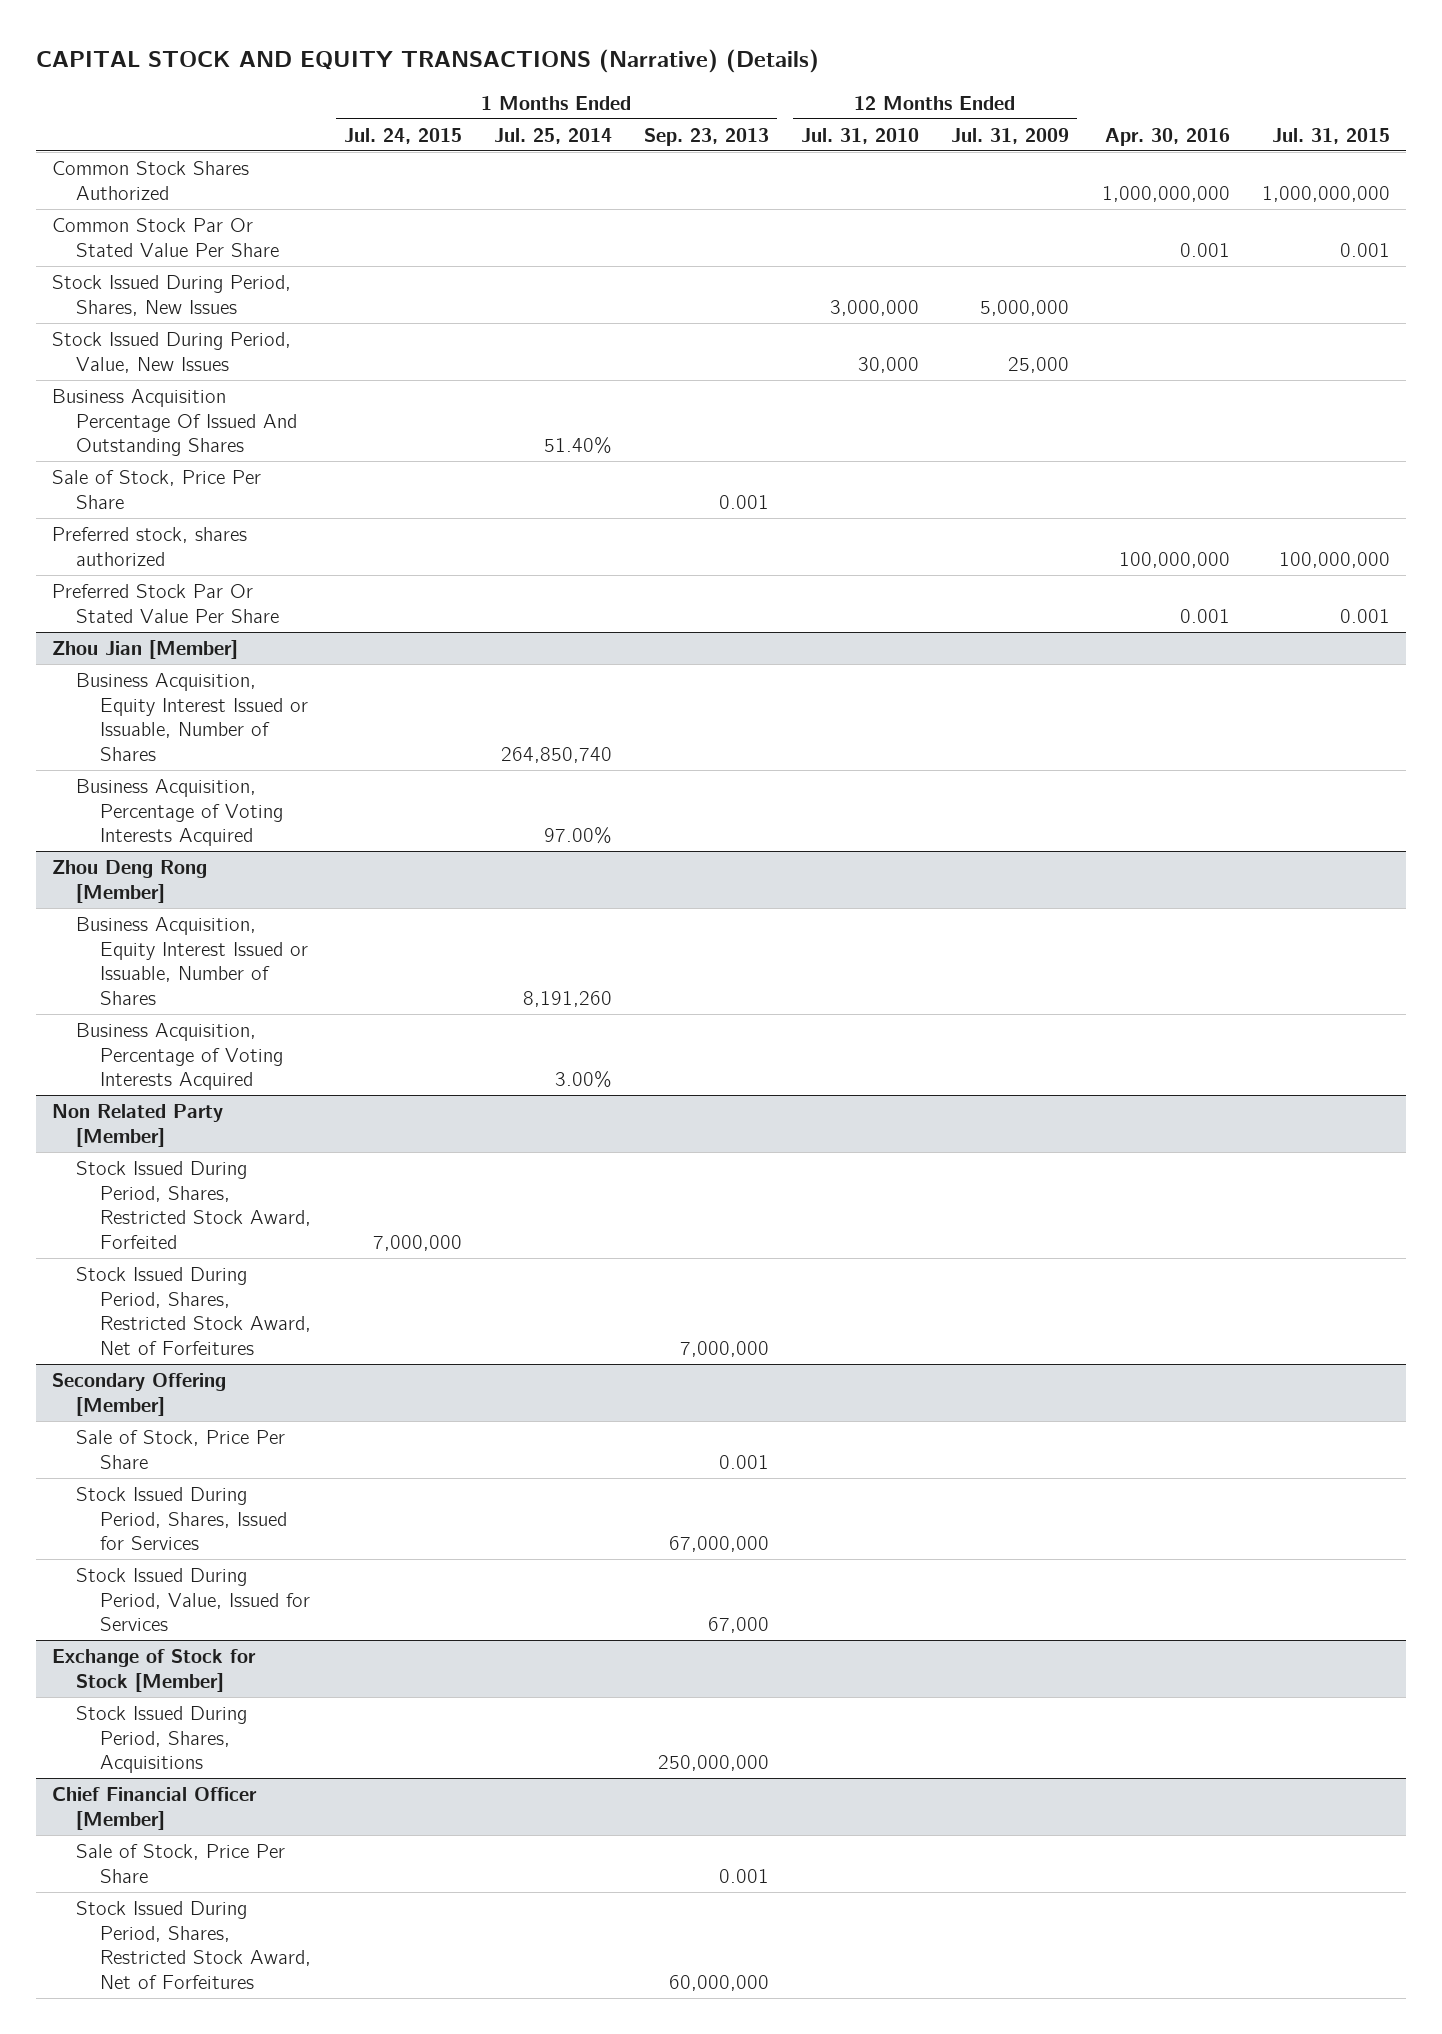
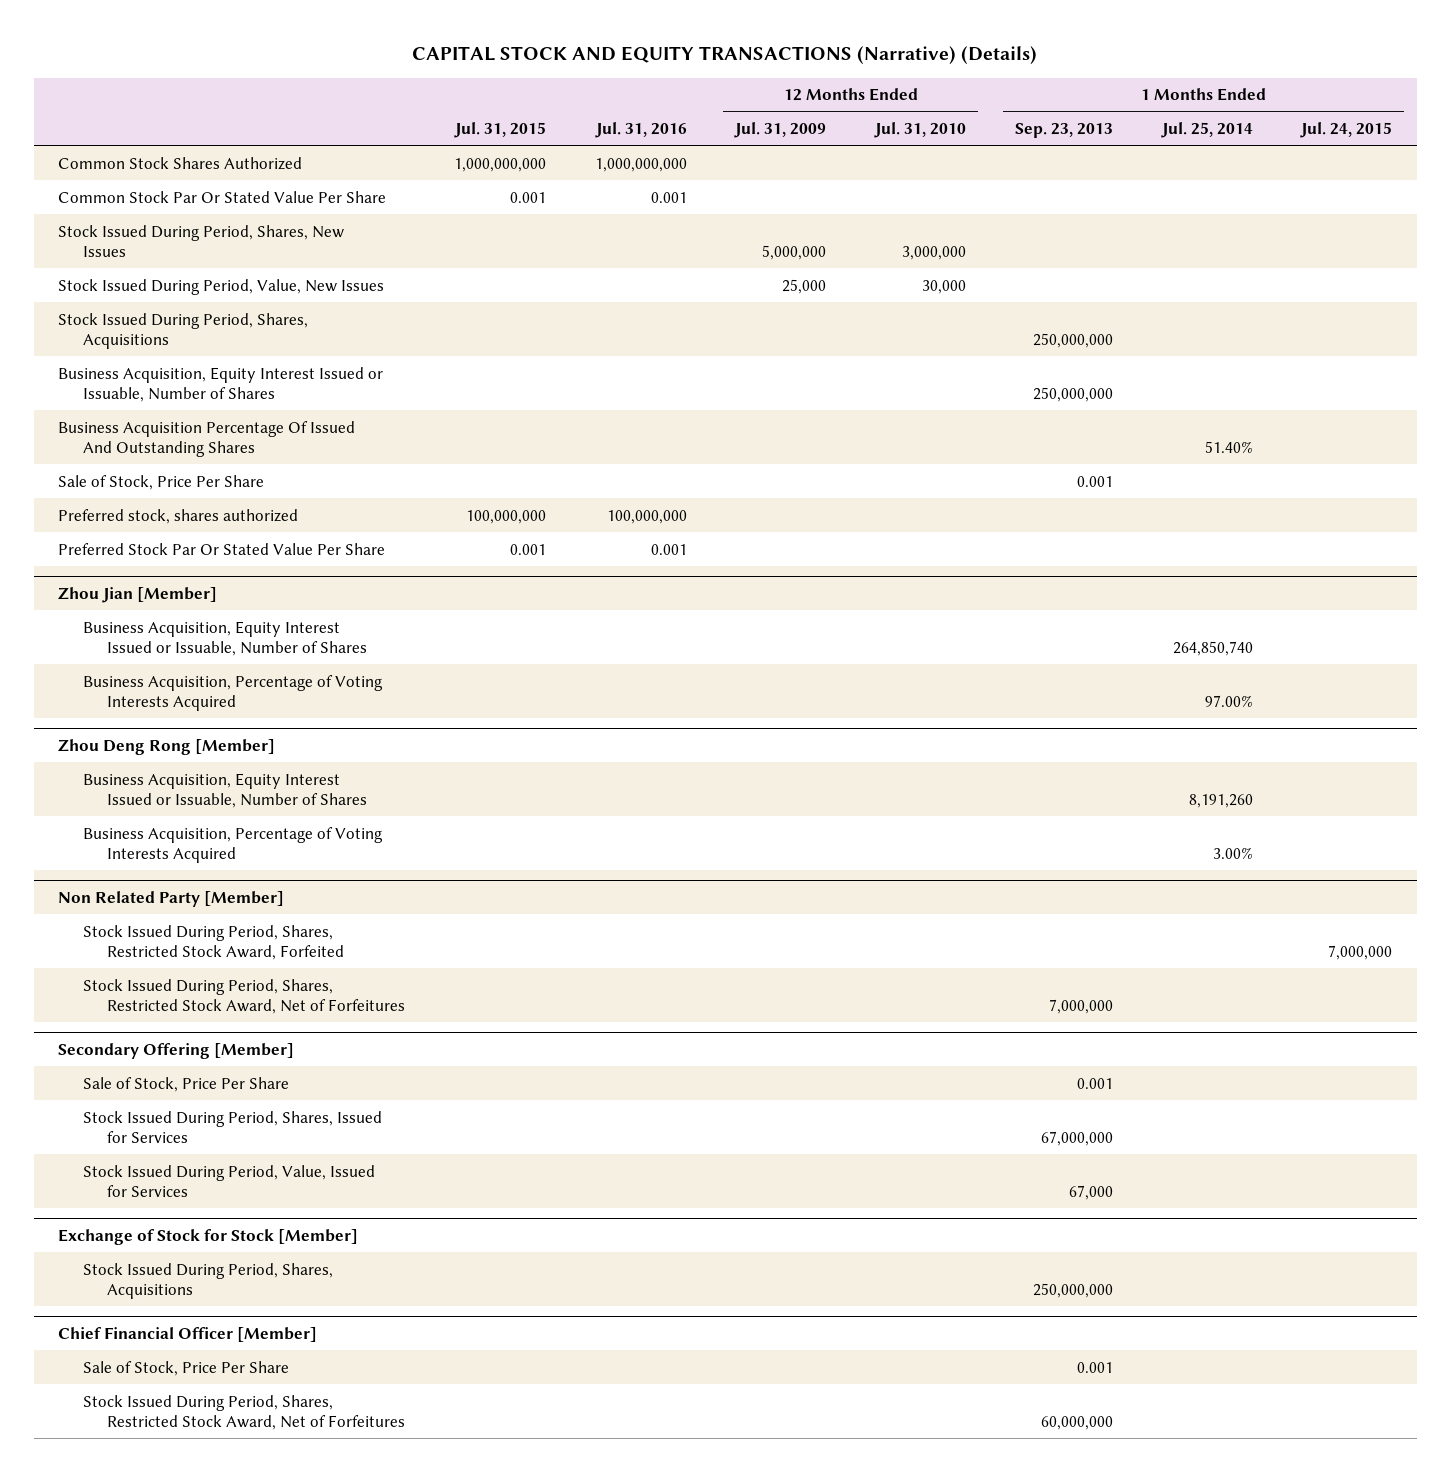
- | 1 Months Ended Jul. 24, 2015 | 1 Months Ended Jul. 25, 2014 | 1 Months Ended Sep. 23, 2013 | 12 Months Ended Jul. 31, 2010 | 12 Months Ended Jul. 31, 2009 | Apr. 30, 2016 | Jul. 31, 2015
+ | Jul. 31, 2015 | Jul. 31, 2016 | 12 Months Ended Jul. 31, 2009 | 12 Months Ended Jul. 31, 2010 | 1 Months Ended Sep. 23, 2013 | 1 Months Ended Jul. 25, 2014 | 1 Months Ended Jul. 24, 2015
+ Stock Issued During Period, Shares, Acquisitions | | | | | 250,000,000 | |
+ Business Acquisition, Equity Interest Issued or Issuable, Number of Shares | | | | | 250,000,000 | |

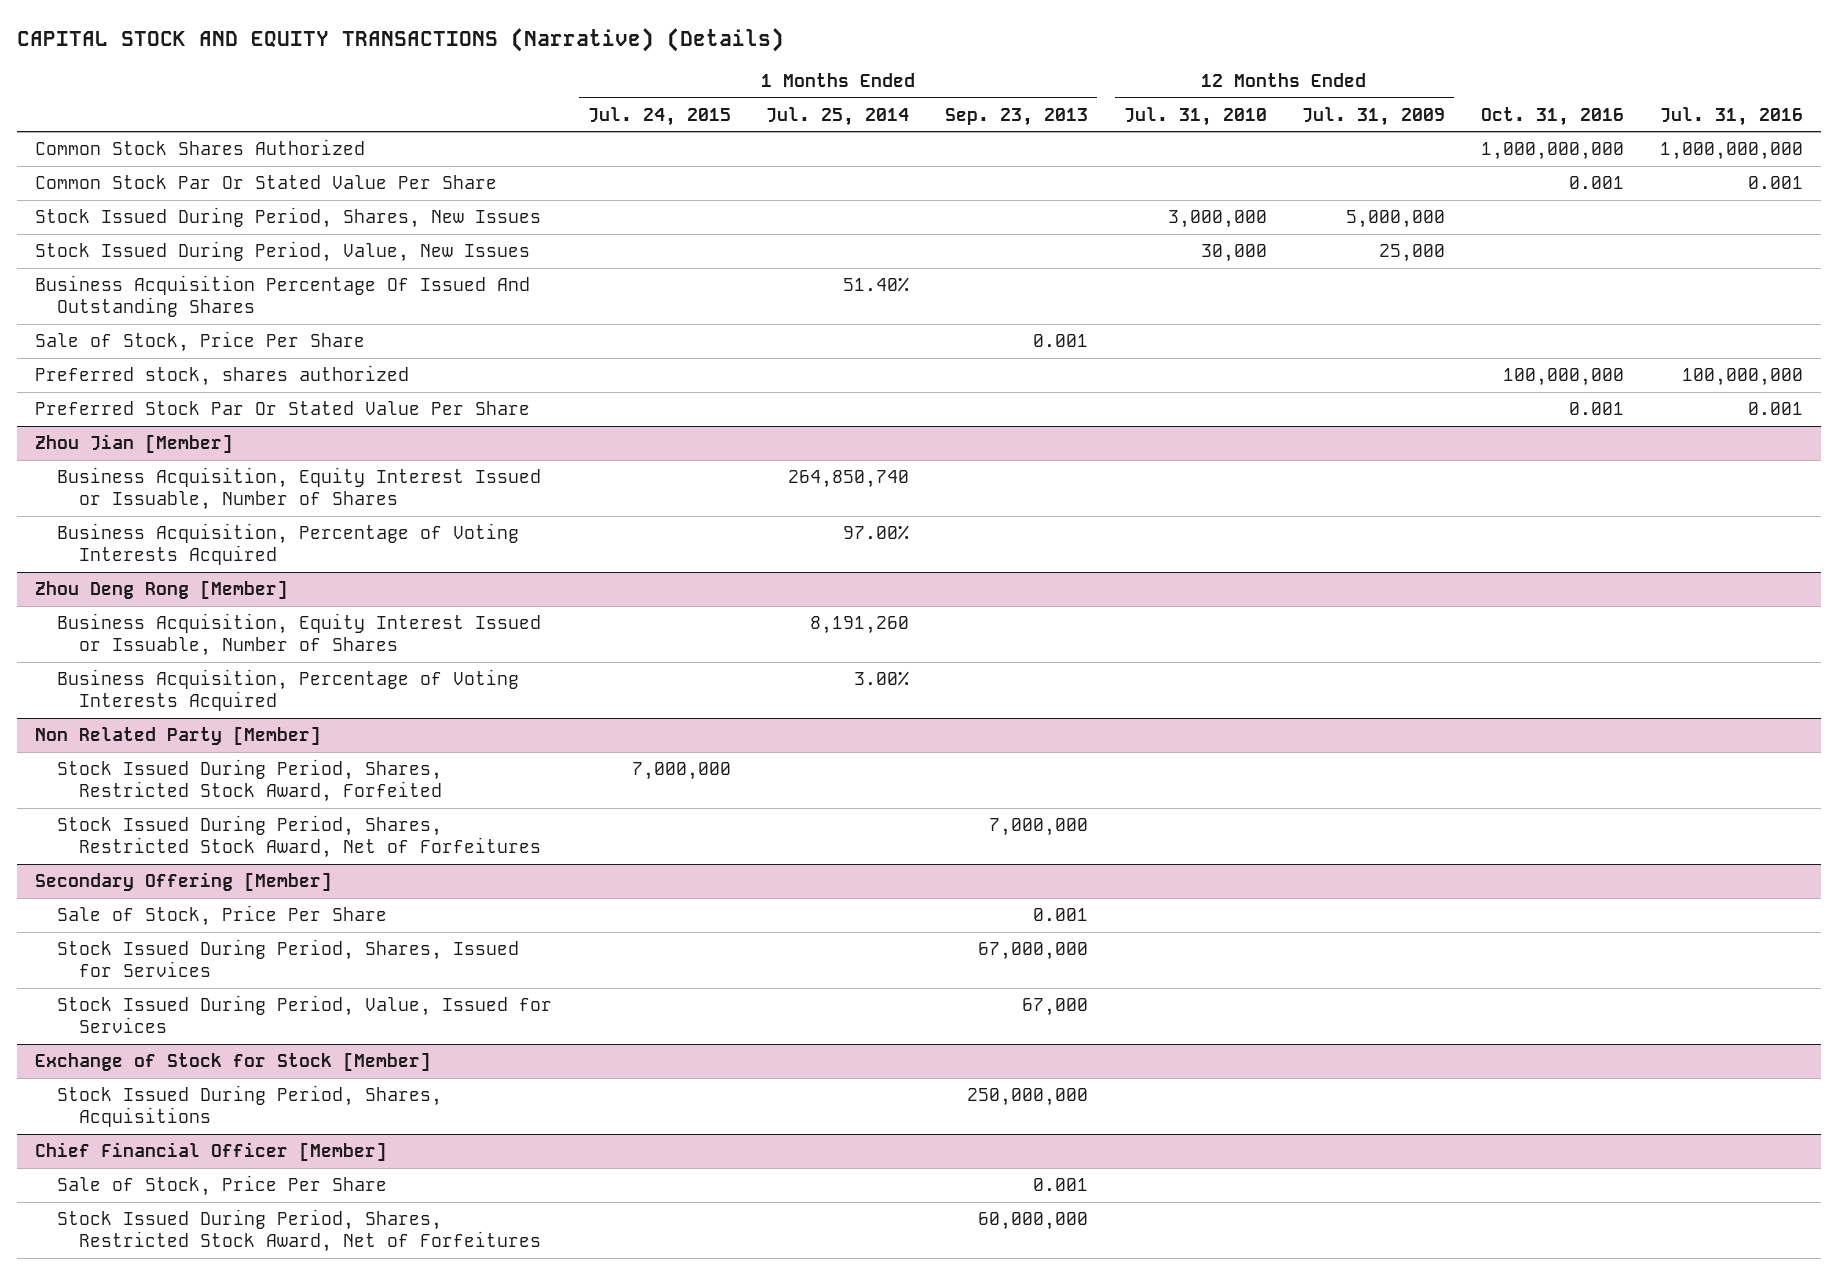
- | Jul. 31, 2015 | Jul. 31, 2016 | 12 Months Ended Jul. 31, 2009 | 12 Months Ended Jul. 31, 2010 | 1 Months Ended Sep. 23, 2013 | 1 Months Ended Jul. 25, 2014 | 1 Months Ended Jul. 24, 2015
+ | 1 Months Ended Jul. 24, 2015 | 1 Months Ended Jul. 25, 2014 | 1 Months Ended Sep. 23, 2013 | 12 Months Ended Jul. 31, 2010 | 12 Months Ended Jul. 31, 2009 | Oct. 31, 2016 | Jul. 31, 2016
- Stock Issued During Period, Shares, Acquisitions | | | | | 250,000,000 | |
- Business Acquisition, Equity Interest Issued or Issuable, Number of Shares | | | | | 250,000,000 | |

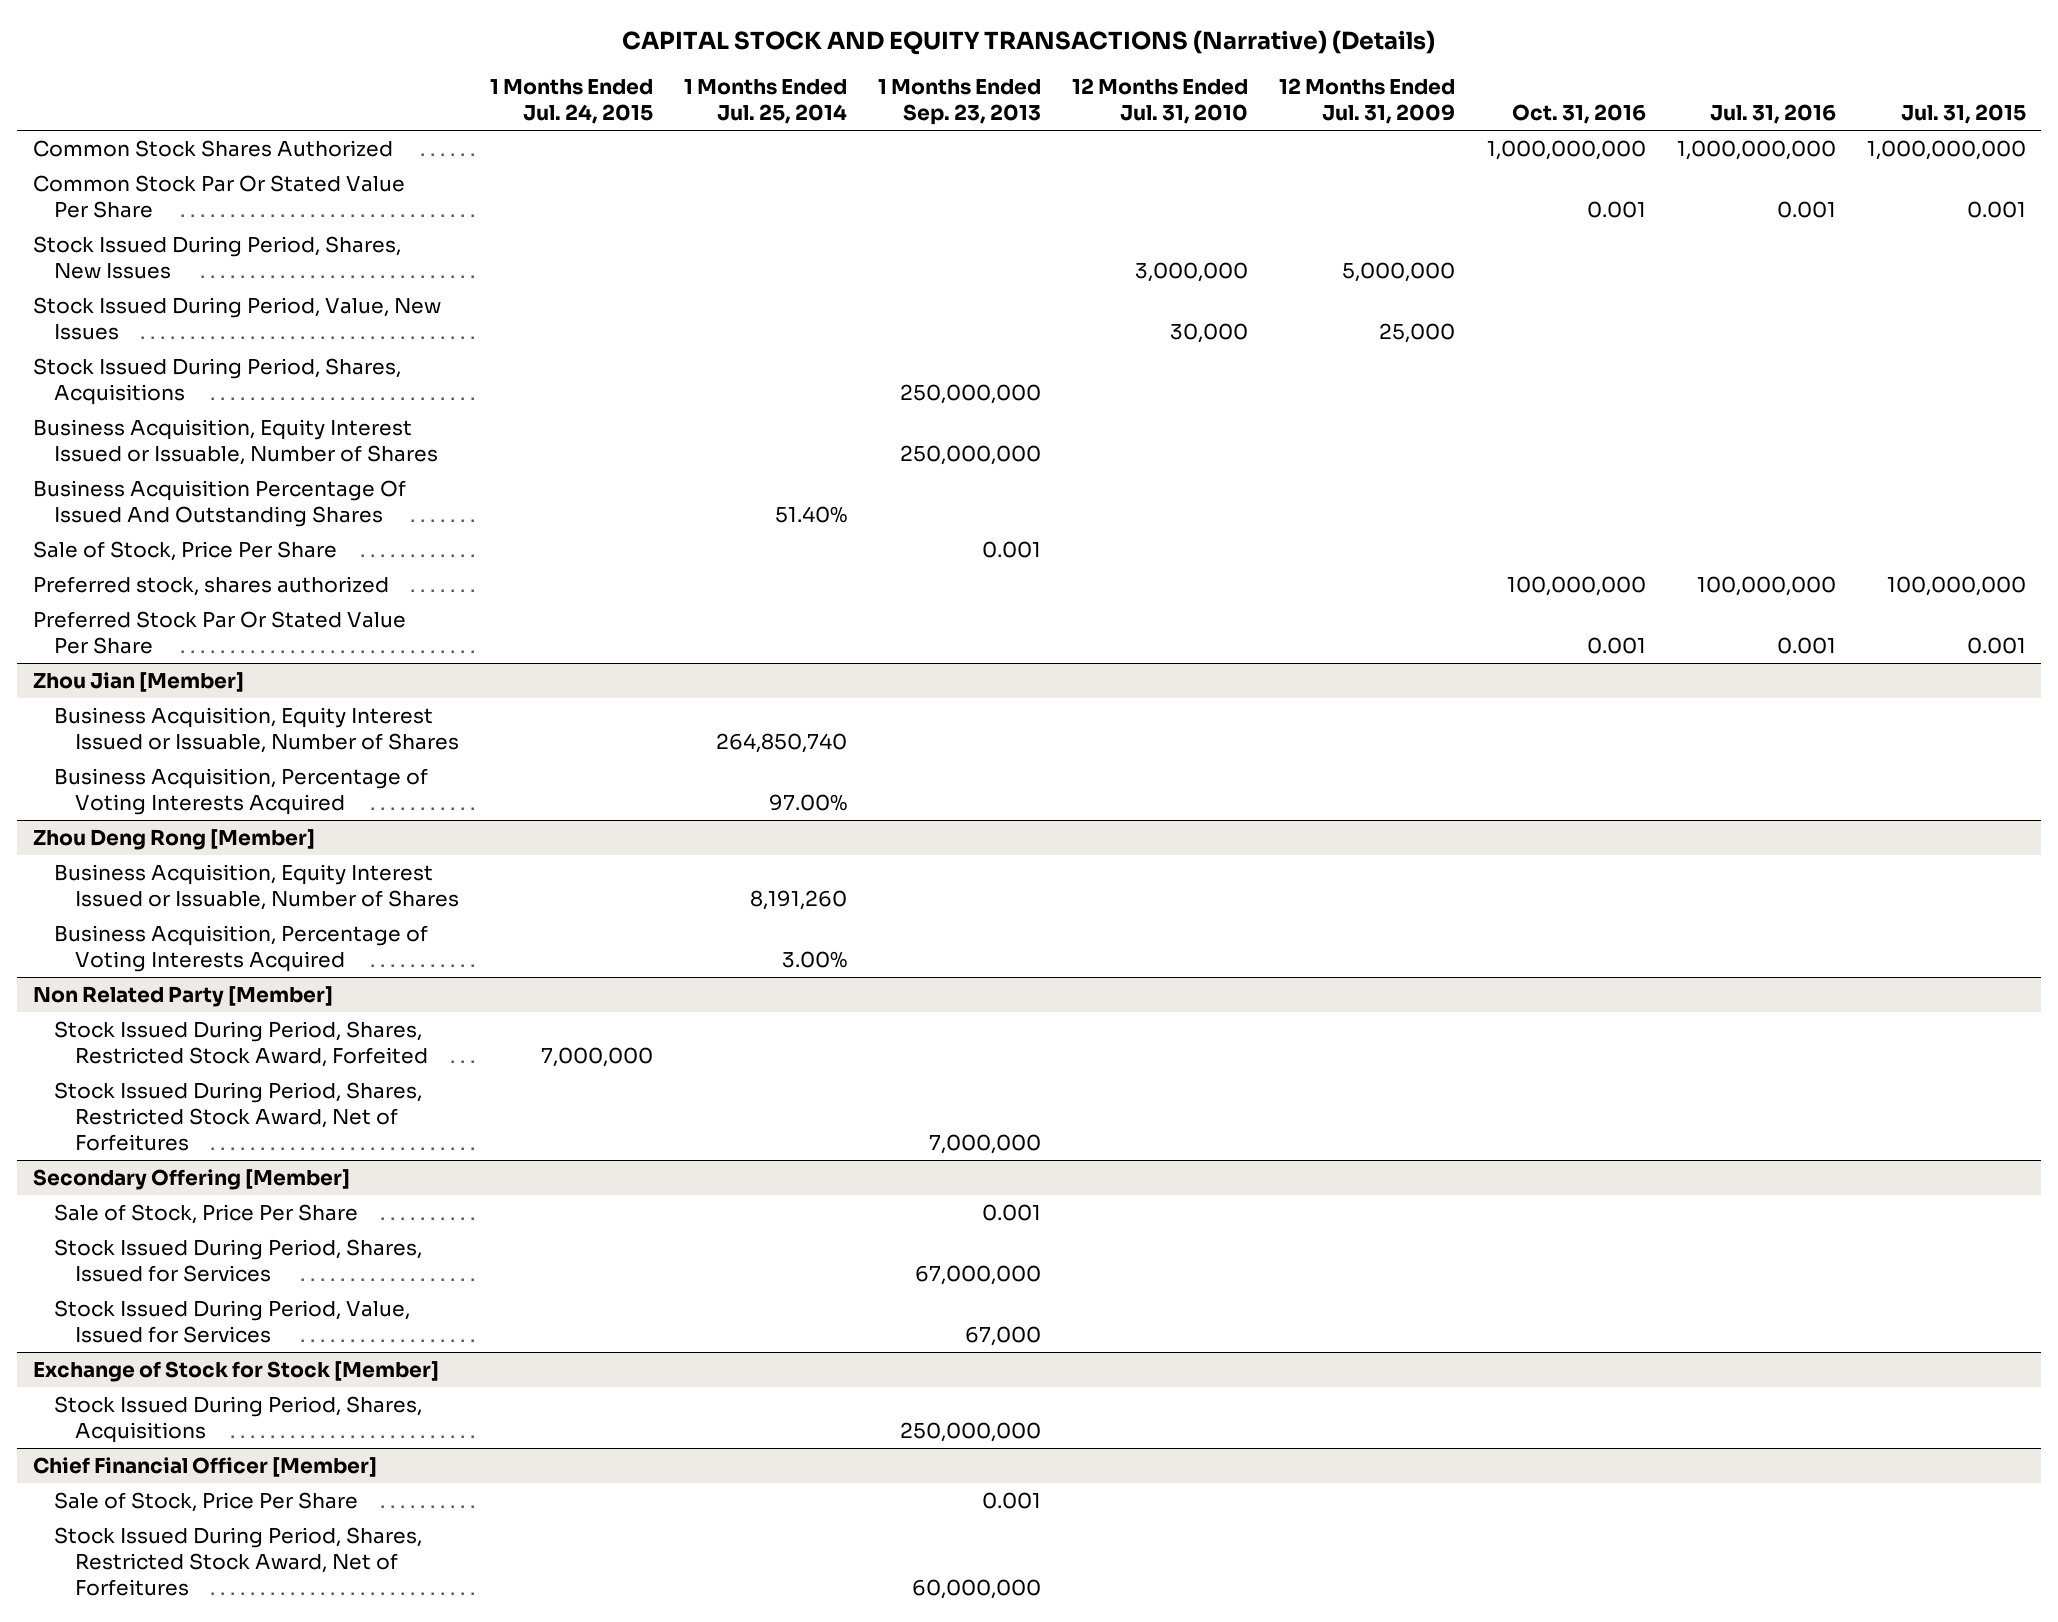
- | 1 Months Ended Jul. 24, 2015 | 1 Months Ended Jul. 25, 2014 | 1 Months Ended Sep. 23, 2013 | 12 Months Ended Jul. 31, 2010 | 12 Months Ended Jul. 31, 2009 | Oct. 31, 2016 | Jul. 31, 2016
+ | 1 Months Ended Jul. 24, 2015 | 1 Months Ended Jul. 25, 2014 | 1 Months Ended Sep. 23, 2013 | 12 Months Ended Jul. 31, 2010 | 12 Months Ended Jul. 31, 2009 | Oct. 31, 2016 | Jul. 31, 2016 | Jul. 31, 2015
+ Stock Issued During Period, Shares, Acquisitions | | | 250,000,000 | | | | |
+ Business Acquisition, Equity Interest Issued or Issuable, Number of Shares | | | 250,000,000 | | | | |

